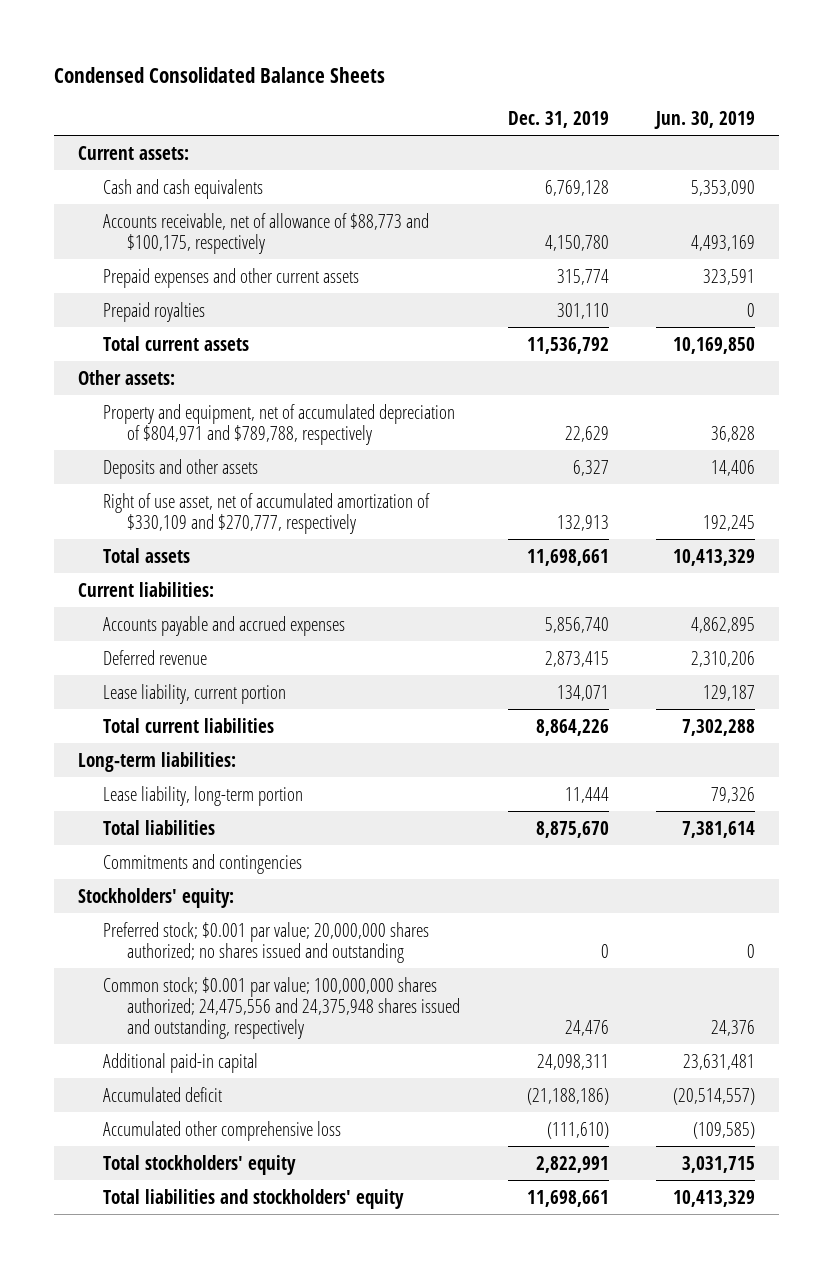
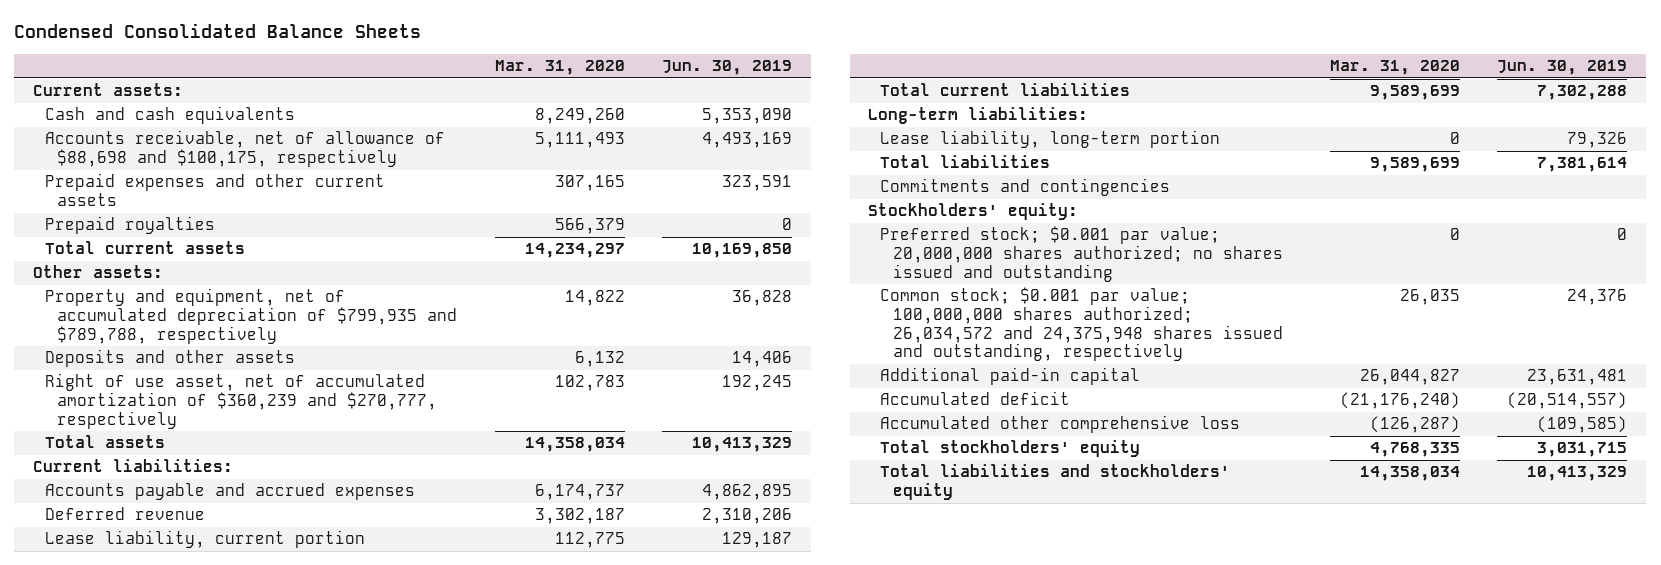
- | Dec. 31, 2019 | Jun. 30, 2019
+ | Mar. 31, 2020 | Jun. 30, 2019
- Accounts receivable, net of allowance of $88,773 and $100,175, respectively | 4,150,780 | 4,493,169
+ Accounts receivable, net of allowance of $88,698 and $100,175, respectively | 5,111,493 | 4,493,169
- Property and equipment, net of accumulated depreciation of $804,971 and $789,788, respectively | 22,629 | 36,828
+ Property and equipment, net of accumulated depreciation of $799,935 and $789,788, respectively | 14,822 | 36,828
- Right of use asset, net of accumulated amortization of $330,109 and $270,777, respectively | 132,913 | 192,245
+ Right of use asset, net of accumulated amortization of $360,239 and $270,777, respectively | 102,783 | 192,245
- Common stock; $0.001 par value; 100,000,000 shares authorized; 24,475,556 and 24,375,948 shares issued and outstanding, respectively | 24,476 | 24,376
+ Common stock; $0.001 par value; 100,000,000 shares authorized; 26,034,572 and 24,375,948 shares issued and outstanding, respectively | 26,035 | 24,376

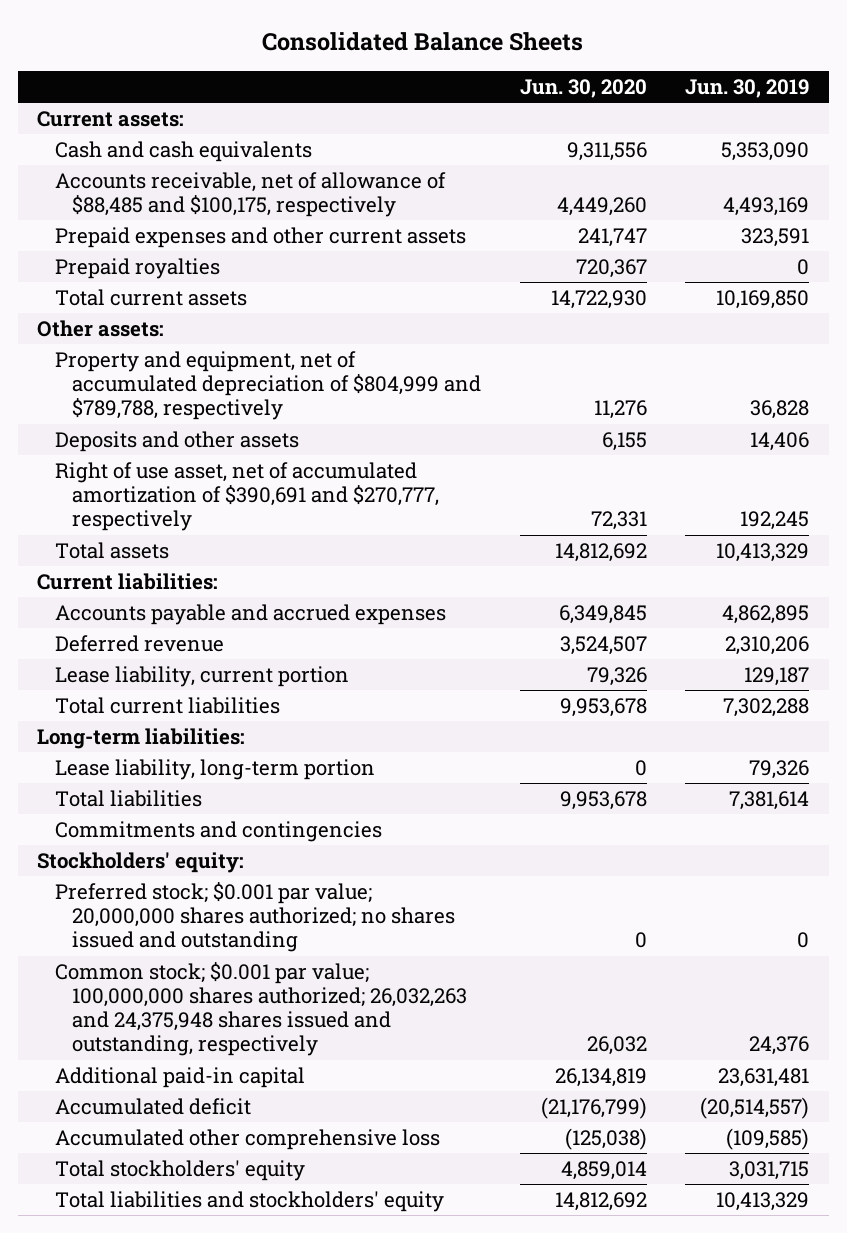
- Condensed Consolidated Balance Sheets
+ Consolidated Balance Sheets
- | Mar. 31, 2020 | Jun. 30, 2019
+ | Jun. 30, 2020 | Jun. 30, 2019
- Accounts receivable, net of allowance of $88,698 and $100,175, respectively | 5,111,493 | 4,493,169
+ Accounts receivable, net of allowance of $88,485 and $100,175, respectively | 4,449,260 | 4,493,169
- Property and equipment, net of accumulated depreciation of $799,935 and $789,788, respectively | 14,822 | 36,828
+ Property and equipment, net of accumulated depreciation of $804,999 and $789,788, respectively | 11,276 | 36,828
- Right of use asset, net of accumulated amortization of $360,239 and $270,777, respectively | 102,783 | 192,245
+ Right of use asset, net of accumulated amortization of $390,691 and $270,777, respectively | 72,331 | 192,245
- Common stock; $0.001 par value; 100,000,000 shares authorized; 26,034,572 and 24,375,948 shares issued and outstanding, respectively | 26,035 | 24,376
+ Common stock; $0.001 par value; 100,000,000 shares authorized; 26,032,263 and 24,375,948 shares issued and outstanding, respectively | 26,032 | 24,376

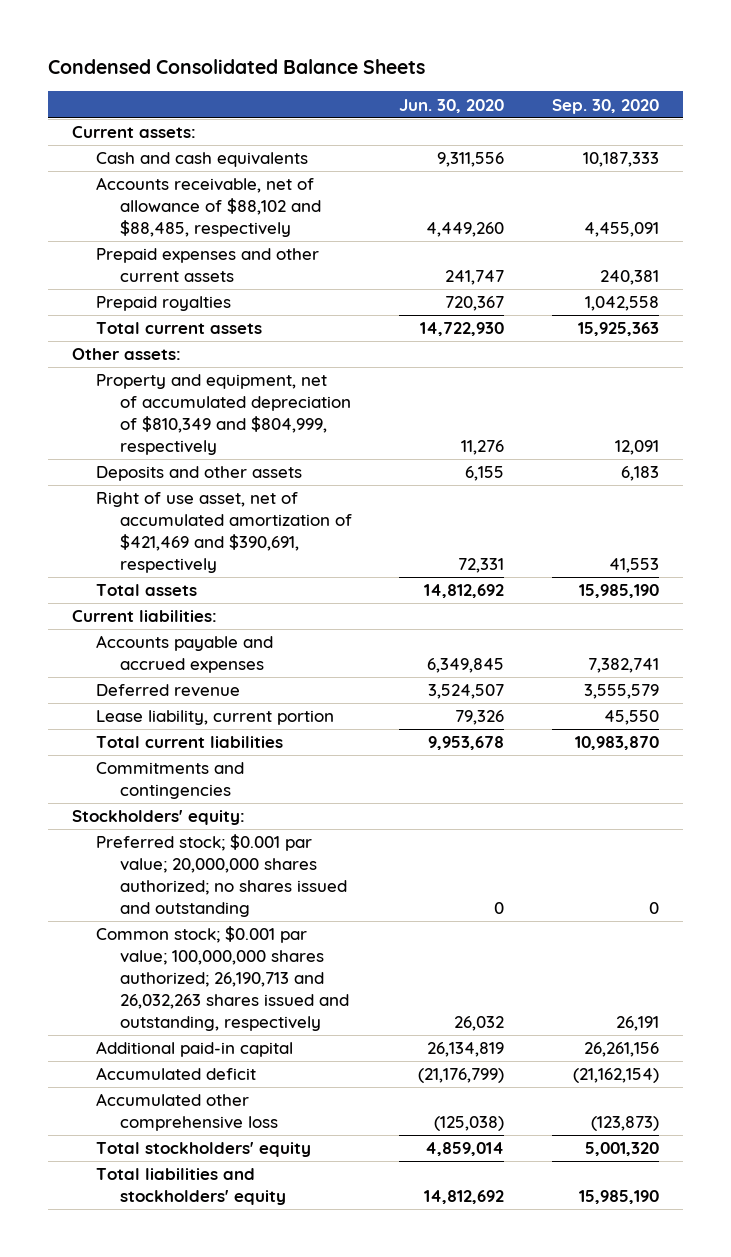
- Consolidated Balance Sheets
+ Condensed Consolidated Balance Sheets
- | Jun. 30, 2020 | Jun. 30, 2019
+ | Jun. 30, 2020 | Sep. 30, 2020
- Accounts receivable, net of allowance of $88,485 and $100,175, respectively | 4,449,260 | 4,493,169
+ Accounts receivable, net of allowance of $88,102 and $88,485, respectively | 4,449,260 | 4,455,091
- Property and equipment, net of accumulated depreciation of $804,999 and $789,788, respectively | 11,276 | 36,828
+ Property and equipment, net of accumulated depreciation of $810,349 and $804,999, respectively | 11,276 | 12,091
- Right of use asset, net of accumulated amortization of $390,691 and $270,777, respectively | 72,331 | 192,245
+ Right of use asset, net of accumulated amortization of $421,469 and $390,691, respectively | 72,331 | 41,553
- Long-term liabilities:
- Lease liability, long-term portion | 0 | 79,326
- Total liabilities | 9,953,678 | 7,381,614
- Common stock; $0.001 par value; 100,000,000 shares authorized; 26,032,263 and 24,375,948 shares issued and outstanding, respectively | 26,032 | 24,376
+ Common stock; $0.001 par value; 100,000,000 shares authorized; 26,190,713 and 26,032,263 shares issued and outstanding, respectively | 26,032 | 26,191

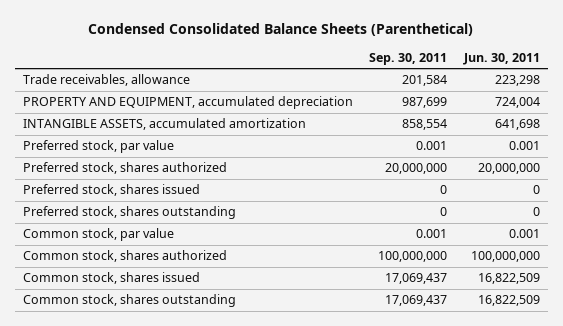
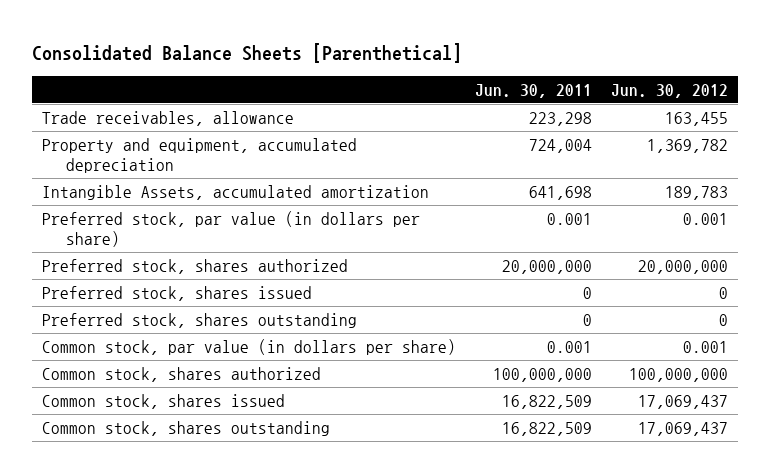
- Condensed Consolidated Balance Sheets (Parenthetical)
+ Consolidated Balance Sheets [Parenthetical]
- | Sep. 30, 2011 | Jun. 30, 2011
+ | Jun. 30, 2011 | Jun. 30, 2012
- PROPERTY AND EQUIPMENT, accumulated depreciation | 987,699 | 724,004
- INTANGIBLE ASSETS, accumulated amortization | 858,554 | 641,698
- Preferred stock, par value | 0.001 | 0.001
+ Property and equipment, accumulated depreciation | 724,004 | 1,369,782
+ Intangible Assets, accumulated amortization | 641,698 | 189,783
+ Preferred stock, par value (in dollars per share) | 0.001 | 0.001
- Common stock, par value | 0.001 | 0.001
+ Common stock, par value (in dollars per share) | 0.001 | 0.001

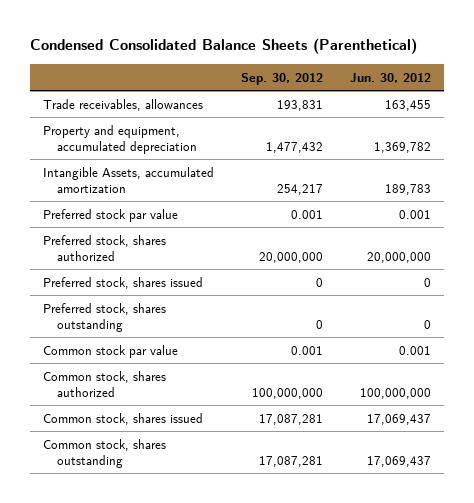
- Consolidated Balance Sheets [Parenthetical]
+ Condensed Consolidated Balance Sheets (Parenthetical)
- | Jun. 30, 2011 | Jun. 30, 2012
+ | Sep. 30, 2012 | Jun. 30, 2012
- Trade receivables, allowance | 223,298 | 163,455
+ Trade receivables, allowances | 193,831 | 163,455
- Preferred stock, par value (in dollars per share) | 0.001 | 0.001
+ Preferred stock par value | 0.001 | 0.001
- Common stock, par value (in dollars per share) | 0.001 | 0.001
+ Common stock par value | 0.001 | 0.001

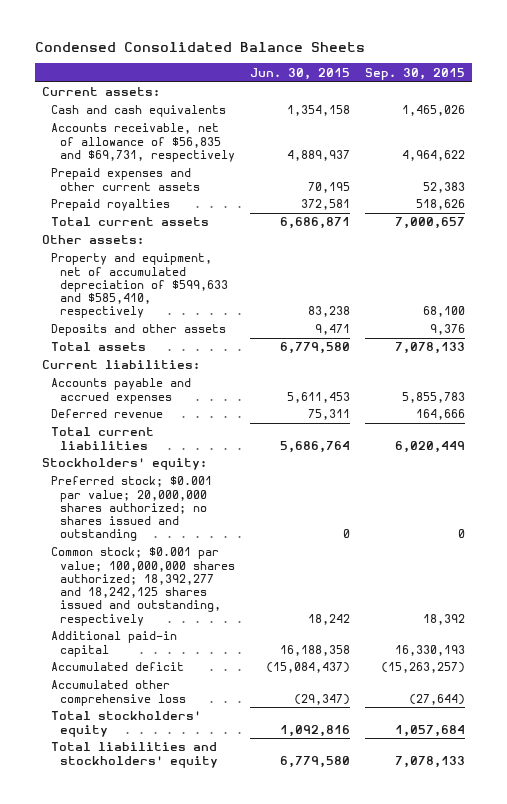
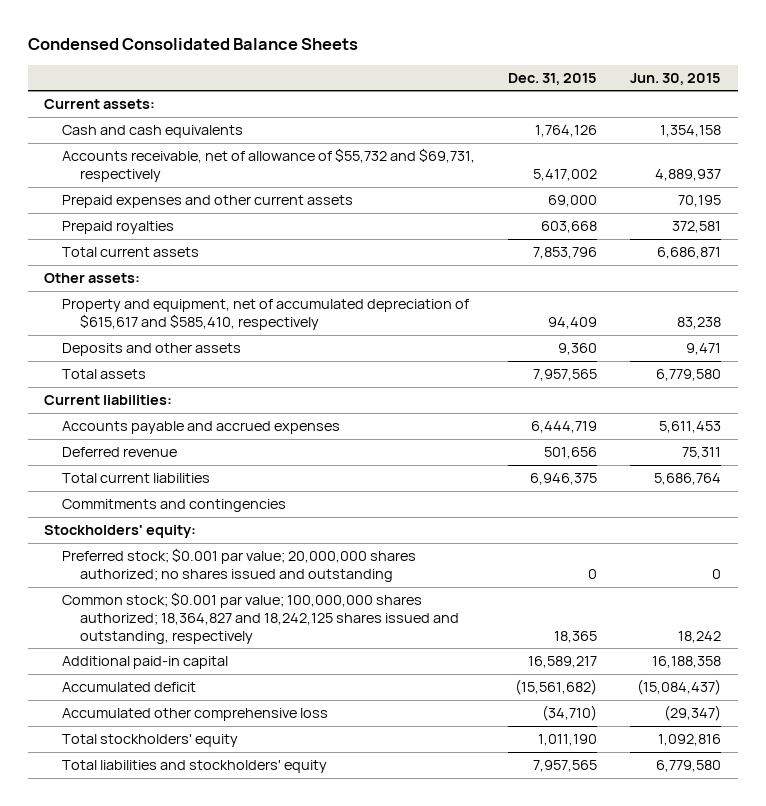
- | Jun. 30, 2015 | Sep. 30, 2015
+ | Dec. 31, 2015 | Jun. 30, 2015
- Accounts receivable, net of allowance of $56,835 and $69,731, respectively | 4,889,937 | 4,964,622
+ Accounts receivable, net of allowance of $55,732 and $69,731, respectively | 5,417,002 | 4,889,937
- Property and equipment, net of accumulated depreciation of $599,633 and $585,410, respectively | 83,238 | 68,100
+ Property and equipment, net of accumulated depreciation of $615,617 and $585,410, respectively | 94,409 | 83,238
+ Commitments and contingencies
- Common stock; $0.001 par value; 100,000,000 shares authorized; 18,392,277 and 18,242,125 shares issued and outstanding, respectively | 18,242 | 18,392
+ Common stock; $0.001 par value; 100,000,000 shares authorized; 18,364,827 and 18,242,125 shares issued and outstanding, respectively | 18,365 | 18,242

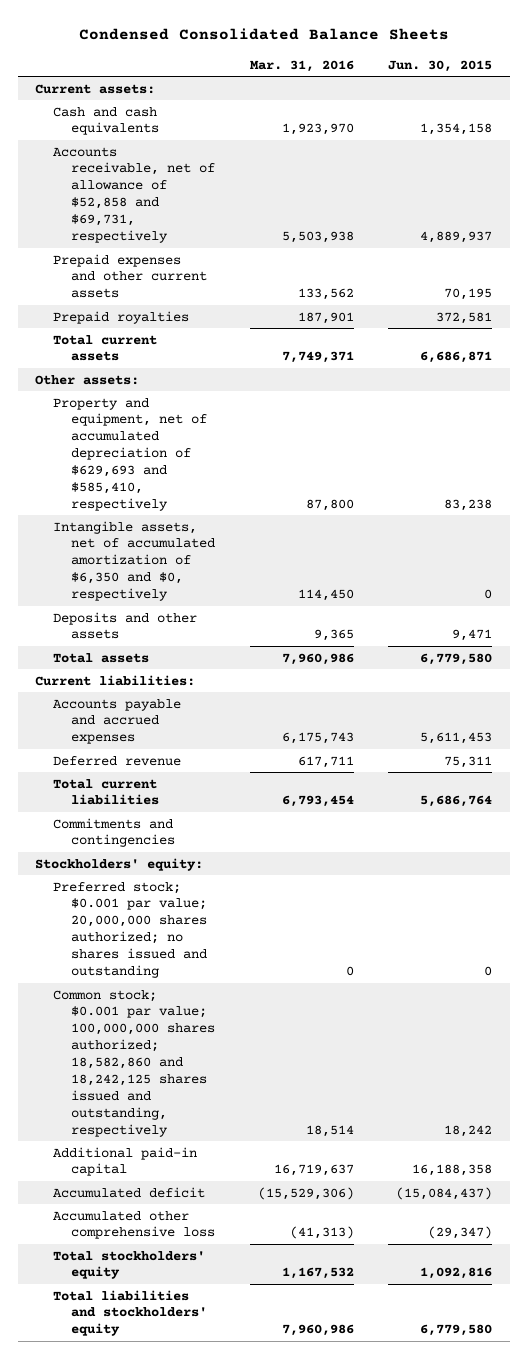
- | Dec. 31, 2015 | Jun. 30, 2015
+ | Mar. 31, 2016 | Jun. 30, 2015
- Accounts receivable, net of allowance of $55,732 and $69,731, respectively | 5,417,002 | 4,889,937
+ Accounts receivable, net of allowance of $52,858 and $69,731, respectively | 5,503,938 | 4,889,937
- Property and equipment, net of accumulated depreciation of $615,617 and $585,410, respectively | 94,409 | 83,238
+ Property and equipment, net of accumulated depreciation of $629,693 and $585,410, respectively | 87,800 | 83,238
+ Intangible assets, net of accumulated amortization of $6,350 and $0, respectively | 114,450 | 0
- Common stock; $0.001 par value; 100,000,000 shares authorized; 18,364,827 and 18,242,125 shares issued and outstanding, respectively | 18,365 | 18,242
+ Common stock; $0.001 par value; 100,000,000 shares authorized; 18,582,860 and 18,242,125 shares issued and outstanding, respectively | 18,514 | 18,242

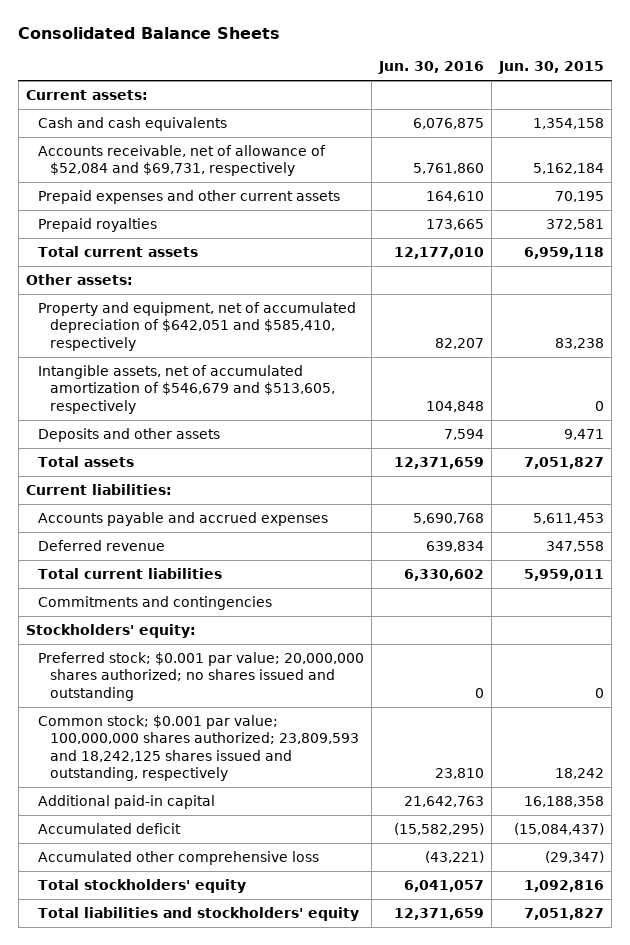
- Condensed Consolidated Balance Sheets
+ Consolidated Balance Sheets
- | Mar. 31, 2016 | Jun. 30, 2015
+ | Jun. 30, 2016 | Jun. 30, 2015
- Accounts receivable, net of allowance of $52,858 and $69,731, respectively | 5,503,938 | 4,889,937
+ Accounts receivable, net of allowance of $52,084 and $69,731, respectively | 5,761,860 | 5,162,184
- Total current assets | 7,749,371 | 6,686,871
+ Total current assets | 12,177,010 | 6,959,118
- Property and equipment, net of accumulated depreciation of $629,693 and $585,410, respectively | 87,800 | 83,238
- Intangible assets, net of accumulated amortization of $6,350 and $0, respectively | 114,450 | 0
+ Property and equipment, net of accumulated depreciation of $642,051 and $585,410, respectively | 82,207 | 83,238
+ Intangible assets, net of accumulated amortization of $546,679 and $513,605, respectively | 104,848 | 0
- Total assets | 7,960,986 | 6,779,580
+ Total assets | 12,371,659 | 7,051,827
- Deferred revenue | 617,711 | 75,311
- Total current liabilities | 6,793,454 | 5,686,764
+ Deferred revenue | 639,834 | 347,558
+ Total current liabilities | 6,330,602 | 5,959,011
- Common stock; $0.001 par value; 100,000,000 shares authorized; 18,582,860 and 18,242,125 shares issued and outstanding, respectively | 18,514 | 18,242
+ Common stock; $0.001 par value; 100,000,000 shares authorized; 23,809,593 and 18,242,125 shares issued and outstanding, respectively | 23,810 | 18,242
- Total liabilities and stockholders' equity | 7,960,986 | 6,779,580
+ Total liabilities and stockholders' equity | 12,371,659 | 7,051,827

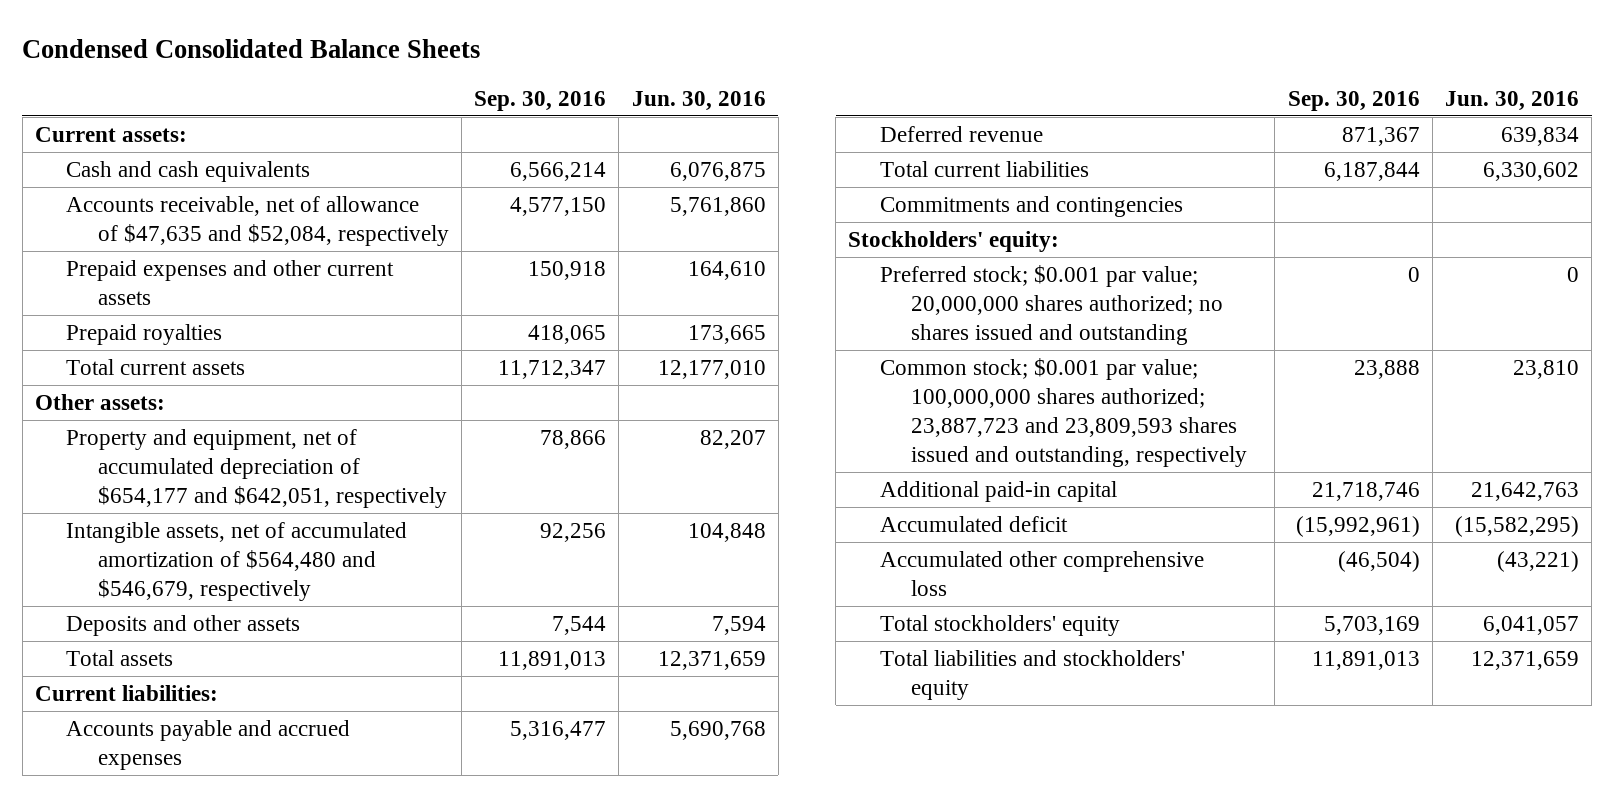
- Consolidated Balance Sheets
+ Condensed Consolidated Balance Sheets
- | Jun. 30, 2016 | Jun. 30, 2015
+ | Sep. 30, 2016 | Jun. 30, 2016
- Accounts receivable, net of allowance of $52,084 and $69,731, respectively | 5,761,860 | 5,162,184
+ Accounts receivable, net of allowance of $47,635 and $52,084, respectively | 4,577,150 | 5,761,860
- Property and equipment, net of accumulated depreciation of $642,051 and $585,410, respectively | 82,207 | 83,238
- Intangible assets, net of accumulated amortization of $546,679 and $513,605, respectively | 104,848 | 0
+ Property and equipment, net of accumulated depreciation of $654,177 and $642,051, respectively | 78,866 | 82,207
+ Intangible assets, net of accumulated amortization of $564,480 and $546,679, respectively | 92,256 | 104,848
- Common stock; $0.001 par value; 100,000,000 shares authorized; 23,809,593 and 18,242,125 shares issued and outstanding, respectively | 23,810 | 18,242
+ Common stock; $0.001 par value; 100,000,000 shares authorized; 23,887,723 and 23,809,593 shares issued and outstanding, respectively | 23,888 | 23,810

